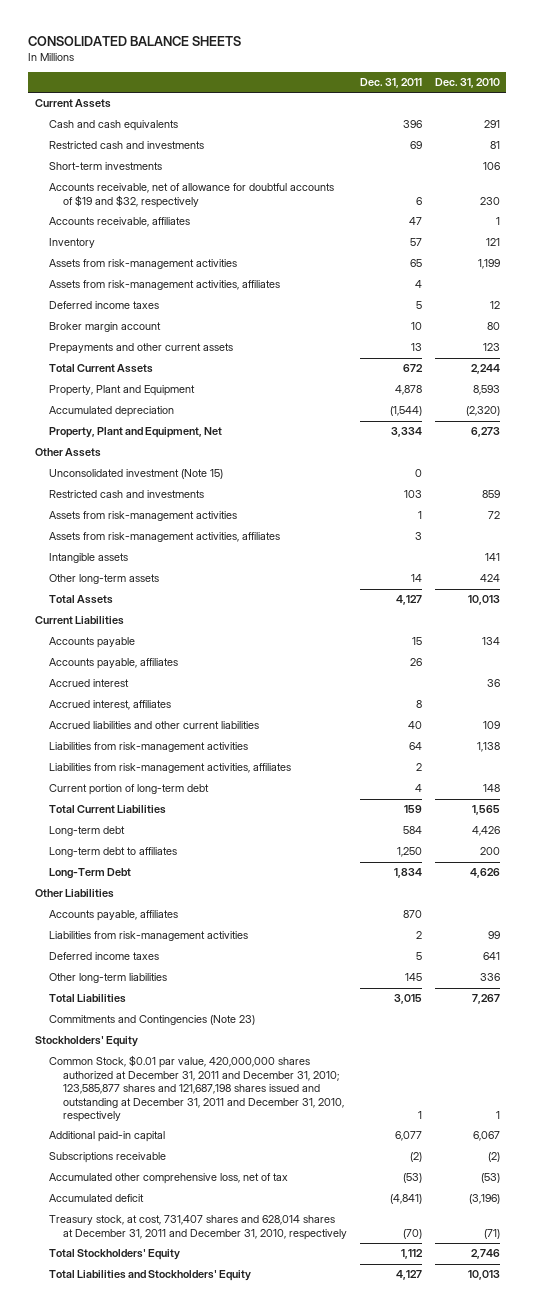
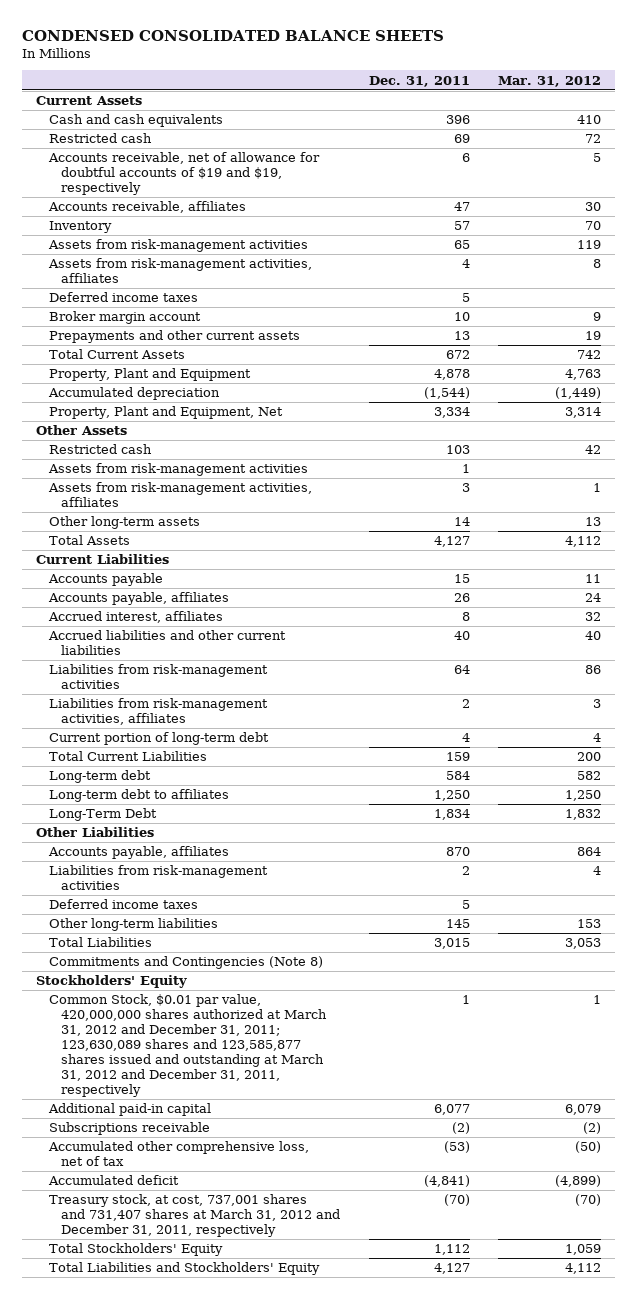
- CONSOLIDATED BALANCE SHEETS
+ CONDENSED CONSOLIDATED BALANCE SHEETS
- | Dec. 31, 2011 | Dec. 31, 2010
+ | Dec. 31, 2011 | Mar. 31, 2012
- Restricted cash and investments | 69 | 81
- Short-term investments | | 106
- Accounts receivable, net of allowance for doubtful accounts of $19 and $32, respectively | 6 | 230
+ Restricted cash | 69 | 72
+ Accounts receivable, net of allowance for doubtful accounts of $19 and $19, respectively | 6 | 5
- Unconsolidated investment (Note 15) | 0 |
- Restricted cash and investments | 103 | 859
+ Restricted cash | 103 | 42
- Intangible assets | | 141
- Accrued interest | | 36
- Commitments and Contingencies (Note 23)
+ Commitments and Contingencies (Note 8)
- Common Stock, $0.01 par value, 420,000,000 shares authorized at December 31, 2011 and December 31, 2010; 123,585,877 shares and 121,687,198 shares issued and outstanding at December 31, 2011 and December 31, 2010, respectively | 1 | 1
+ Common Stock, $0.01 par value, 420,000,000 shares authorized at March 31, 2012 and December 31, 2011; 123,630,089 shares and 123,585,877 shares issued and outstanding at March 31, 2012 and December 31, 2011, respectively | 1 | 1
- Treasury stock, at cost, 731,407 shares and 628,014 shares at December 31, 2011 and December 31, 2010, respectively | (70) | (71)
+ Treasury stock, at cost, 737,001 shares and 731,407 shares at March 31, 2012 and December 31, 2011, respectively | (70) | (70)

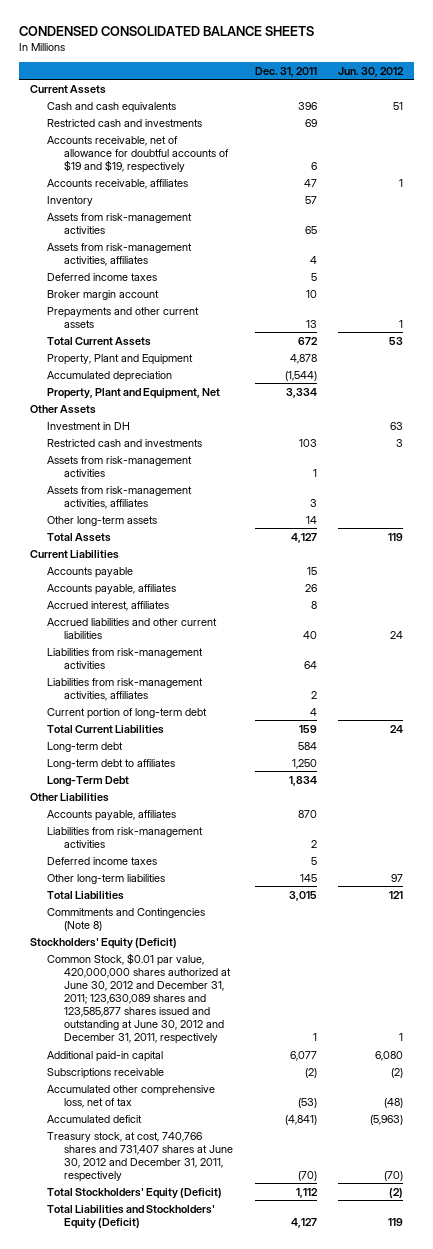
- | Dec. 31, 2011 | Mar. 31, 2012
+ | Dec. 31, 2011 | Jun. 30, 2012
- Restricted cash | 69 | 72
+ Restricted cash and investments | 69 |
- Restricted cash | 103 | 42
+ Investment in DH | | 63
+ Restricted cash and investments | 103 | 3
- Stockholders' Equity
- Common Stock, $0.01 par value, 420,000,000 shares authorized at March 31, 2012 and December 31, 2011; 123,630,089 shares and 123,585,877 shares issued and outstanding at March 31, 2012 and December 31, 2011, respectively | 1 | 1
+ Stockholders' Equity (Deficit)
+ Common Stock, $0.01 par value, 420,000,000 shares authorized at June 30, 2012 and December 31, 2011; 123,630,089 shares and 123,585,877 shares issued and outstanding at June 30, 2012 and December 31, 2011, respectively | 1 | 1
- Treasury stock, at cost, 737,001 shares and 731,407 shares at March 31, 2012 and December 31, 2011, respectively | (70) | (70)
- Total Stockholders' Equity | 1,112 | 1,059
- Total Liabilities and Stockholders' Equity | 4,127 | 4,112
+ Treasury stock, at cost, 740,766 shares and 731,407 shares at June 30, 2012 and December 31, 2011, respectively | (70) | (70)
+ Total Stockholders' Equity (Deficit) | 1,112 | (2)
+ Total Liabilities and Stockholders' Equity (Deficit) | 4,127 | 119

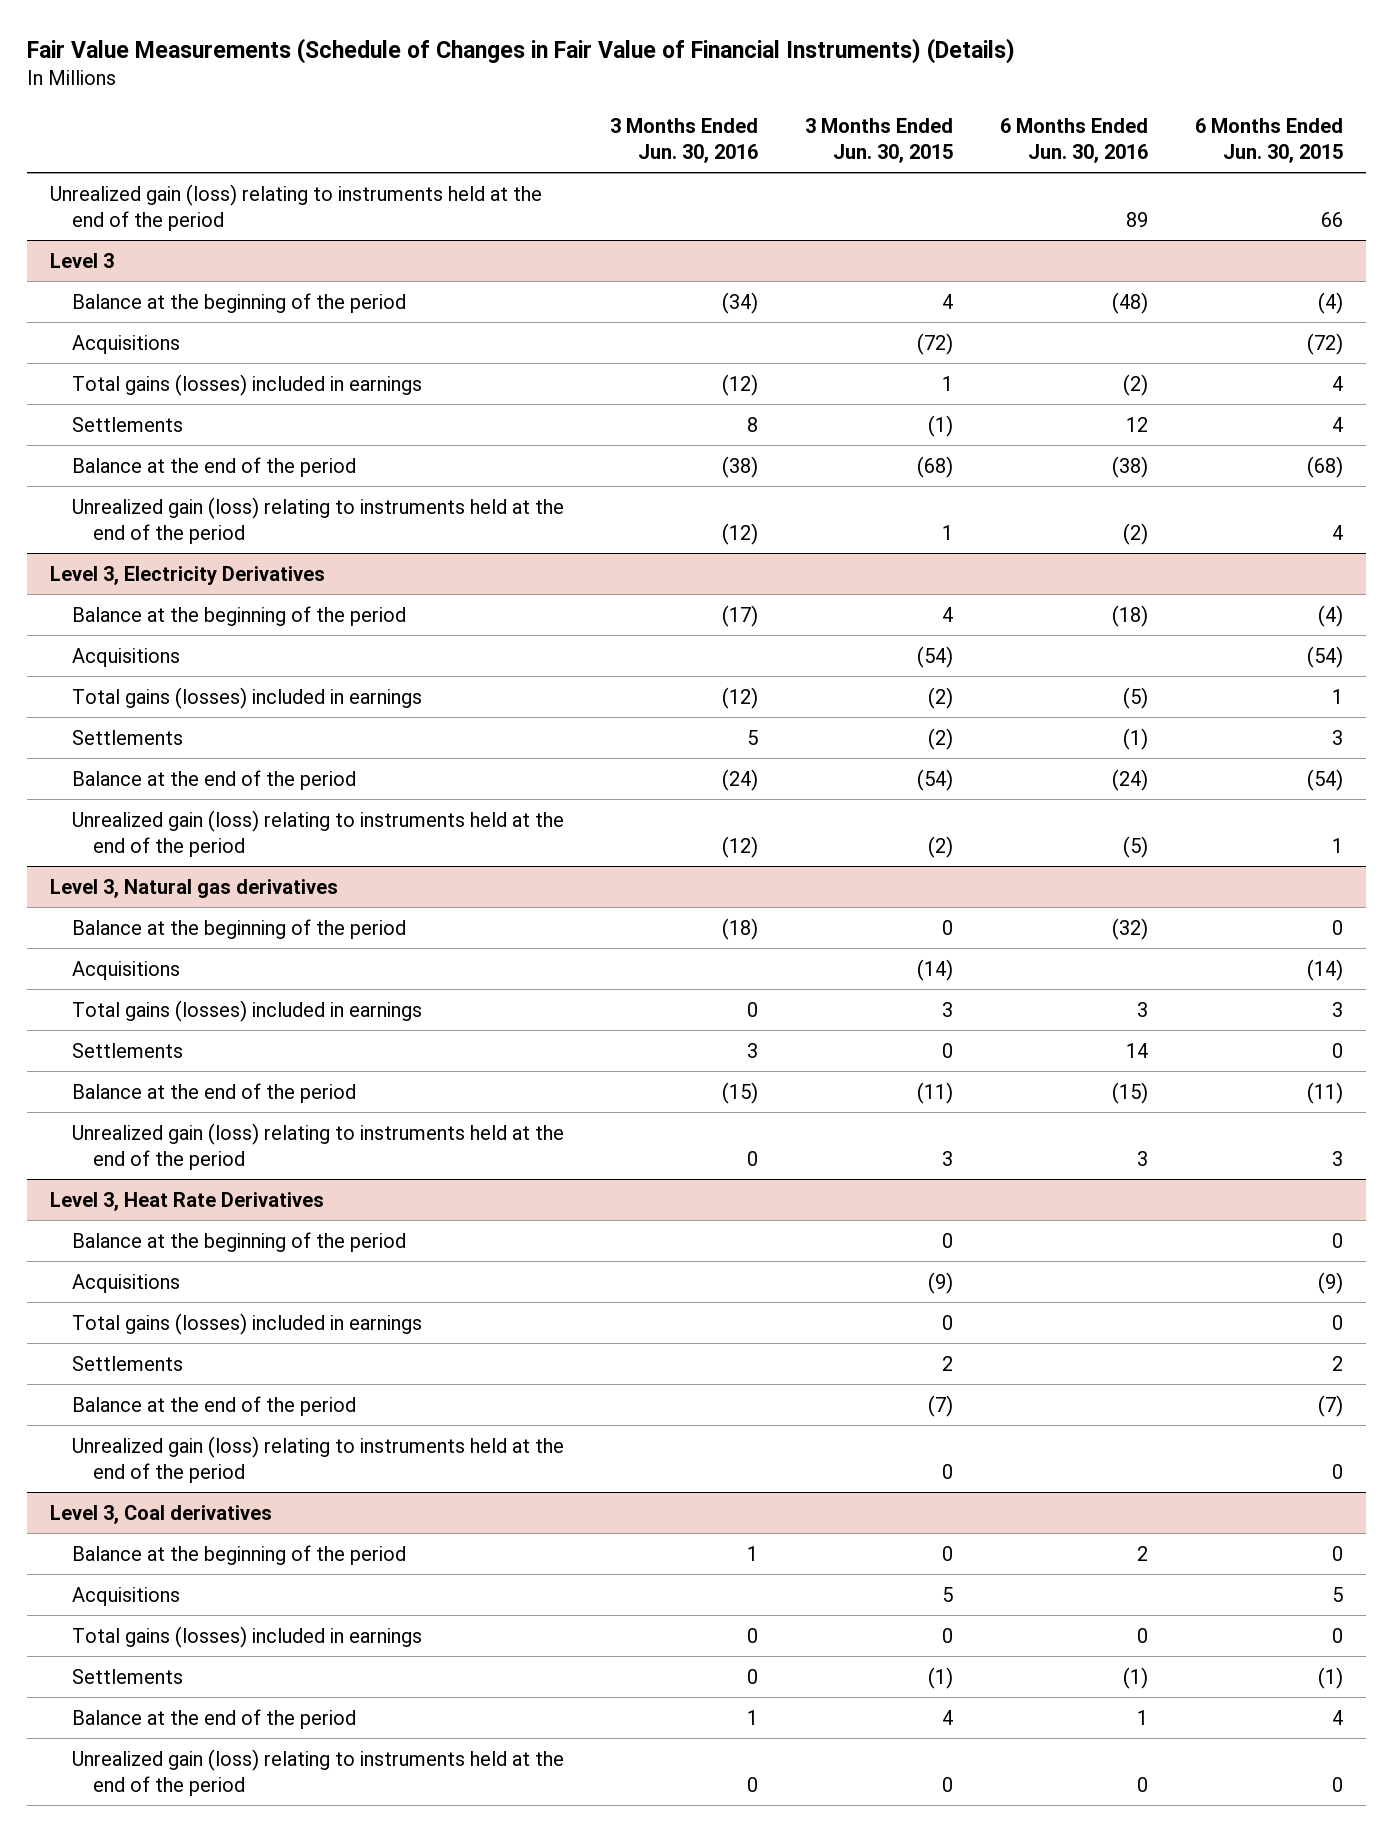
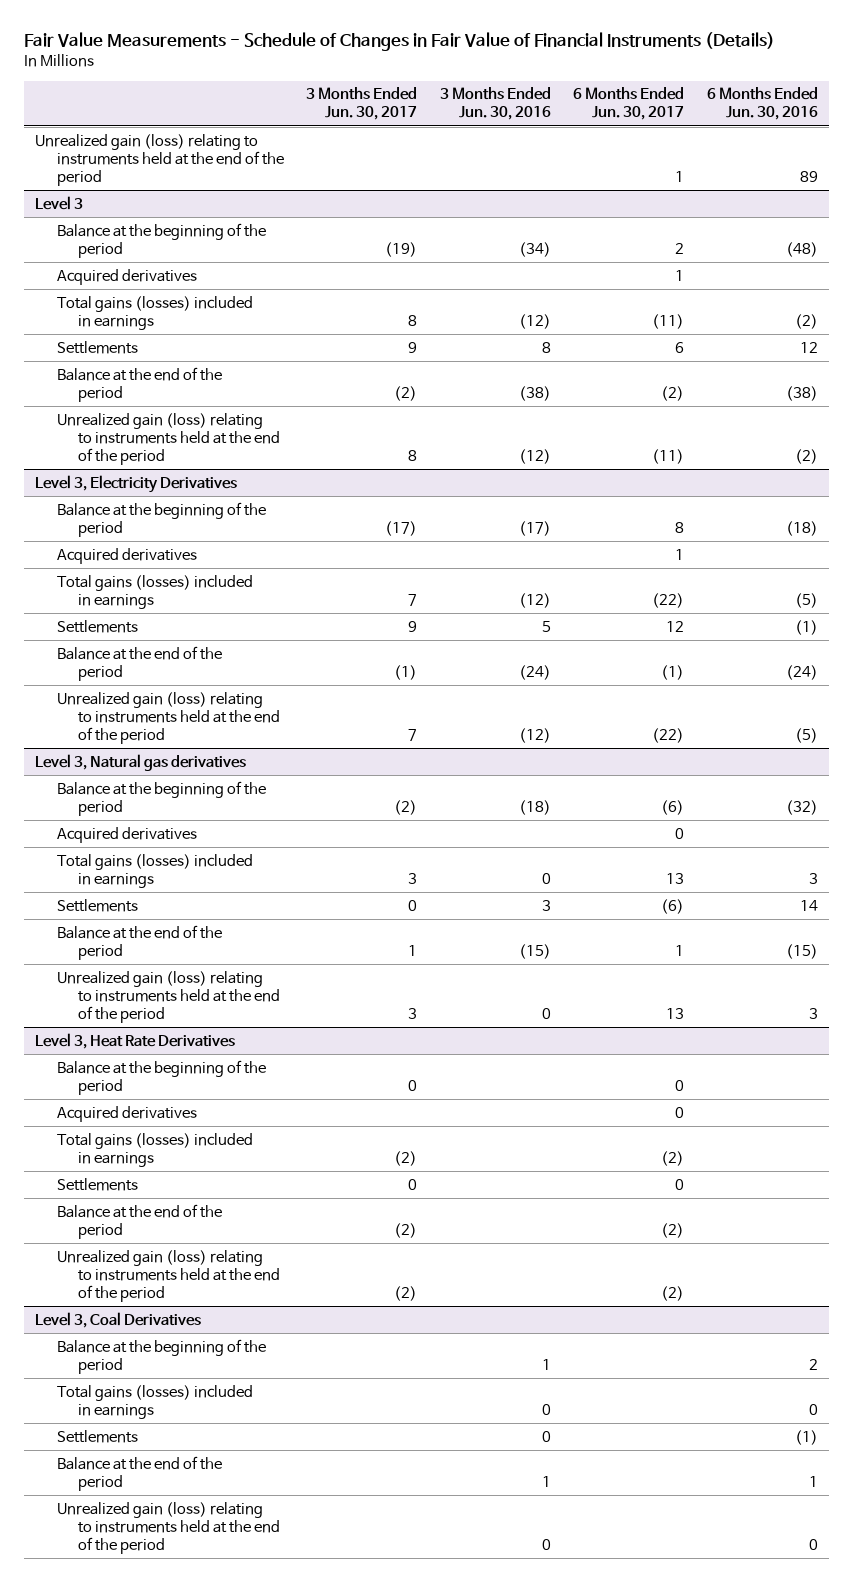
- Fair Value Measurements (Schedule of Changes in Fair Value of Financial Instruments) (Details)
+ Fair Value Measurements - Schedule of Changes in Fair Value of Financial Instruments (Details)
- | 3 Months Ended Jun. 30, 2016 | 3 Months Ended Jun. 30, 2015 | 6 Months Ended Jun. 30, 2016 | 6 Months Ended Jun. 30, 2015
+ | 3 Months Ended Jun. 30, 2017 | 3 Months Ended Jun. 30, 2016 | 6 Months Ended Jun. 30, 2017 | 6 Months Ended Jun. 30, 2016
@ Level 3
- Acquisitions | | (72) | | (72)
+ Acquired derivatives | | | 1 |
@ Level 3, Electricity Derivatives
- Acquisitions | | (54) | | (54)
+ Acquired derivatives | | | 1 |
@ Level 3, Natural gas derivatives
- Acquisitions | | (14) | | (14)
+ Acquired derivatives | | | 0 |
@ Level 3, Heat Rate Derivatives
- Acquisitions | | (9) | | (9)
+ Acquired derivatives | | | 0 |
- Level 3, Coal derivatives
+ Level 3, Coal Derivatives
- Acquisitions | | 5 | | 5

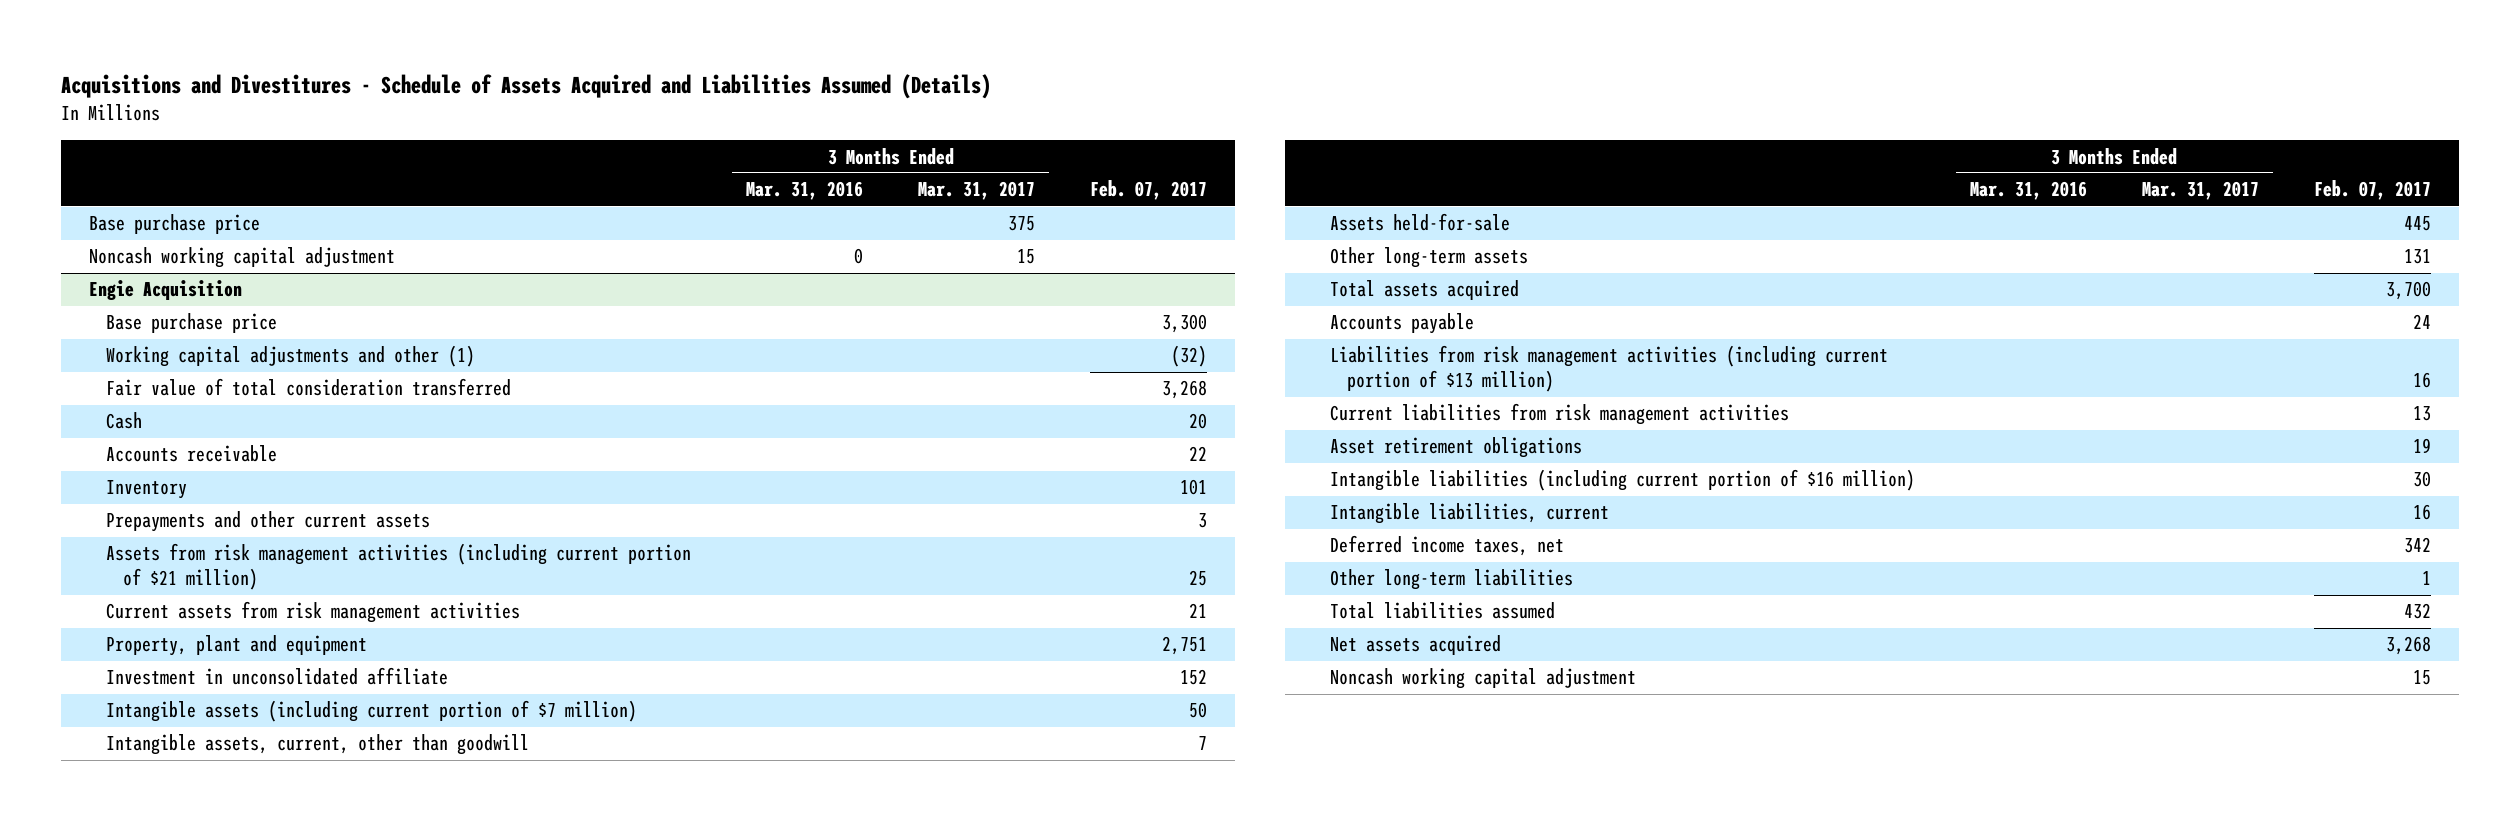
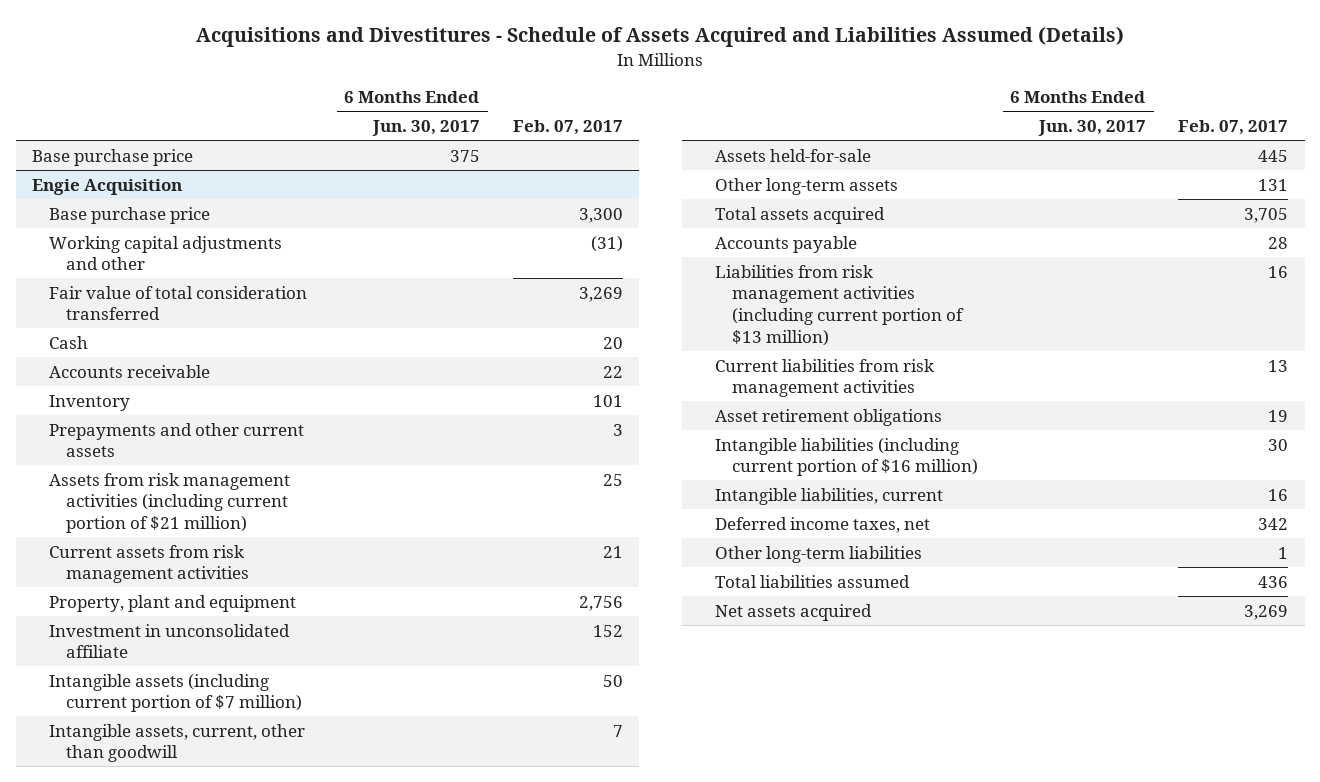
- | 3 Months Ended Mar. 31, 2016 | 3 Months Ended Mar. 31, 2017 | Feb. 07, 2017
+ | 6 Months Ended Jun. 30, 2017 | Feb. 07, 2017
- Noncash working capital adjustment | 0 | 15 |
@ Engie Acquisition
- Working capital adjustments and other (1) | | | (32)
- Fair value of total consideration transferred | | | 3,268
+ Working capital adjustments and other | | (31)
+ Fair value of total consideration transferred | | 3,269
- Property, plant and equipment | | | 2,751
+ Property, plant and equipment | | 2,756
- Total assets acquired | | | 3,700
- Accounts payable | | | 24
+ Total assets acquired | | 3,705
+ Accounts payable | | 28
- Total liabilities assumed | | | 432
- Net assets acquired | | | 3,268
- Noncash working capital adjustment | | | 15
+ Total liabilities assumed | | 436
+ Net assets acquired | | 3,269

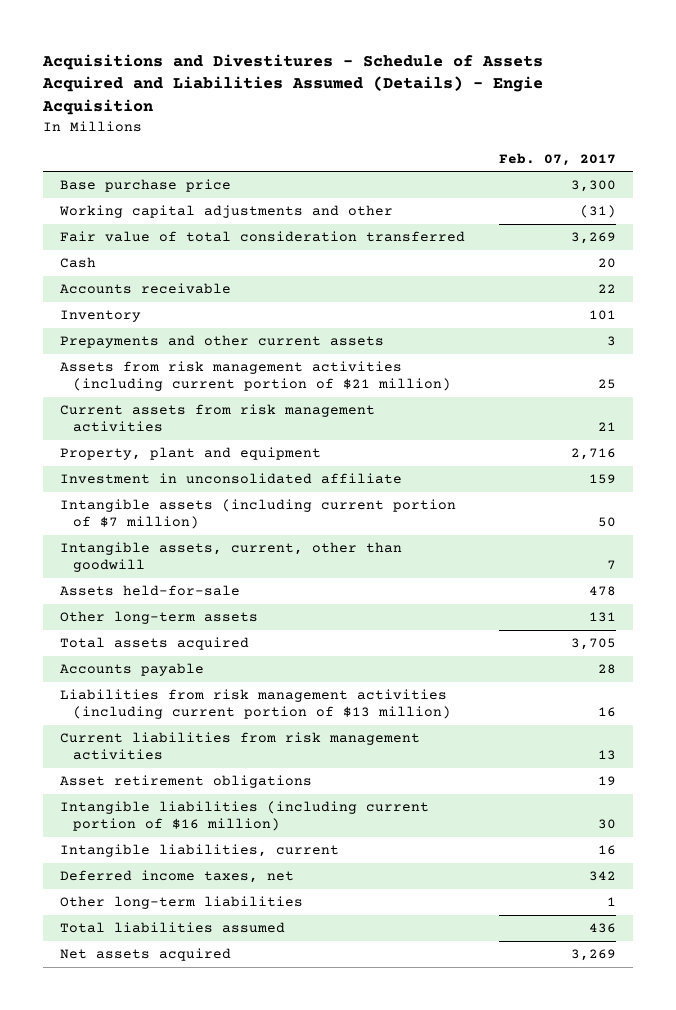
- Acquisitions and Divestitures - Schedule of Assets Acquired and Liabilities Assumed (Details)
+ Acquisitions and Divestitures - Schedule of Assets Acquired and Liabilities Assumed (Details) - Engie Acquisition
- | 6 Months Ended Jun. 30, 2017 | Feb. 07, 2017
+ | Feb. 07, 2017
- Base purchase price | 375 |
- Engie Acquisition
- Property, plant and equipment | | 2,756
- Investment in unconsolidated affiliate | | 152
+ Property, plant and equipment | 2,716
+ Investment in unconsolidated affiliate | 159
- Assets held-for-sale | | 445
+ Assets held-for-sale | 478

